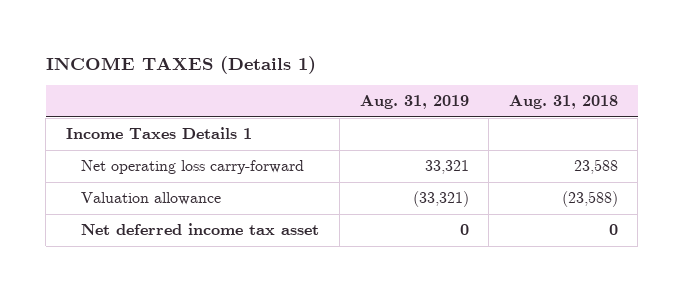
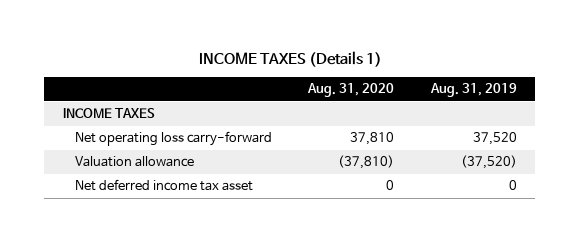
- | Aug. 31, 2019 | Aug. 31, 2018
+ | Aug. 31, 2020 | Aug. 31, 2019
- Income Taxes Details 1
- Net operating loss carry-forward | 33,321 | 23,588
- Valuation allowance | (33,321) | (23,588)
+ INCOME TAXES
+ Net operating loss carry-forward | 37,810 | 37,520
+ Valuation allowance | (37,810) | (37,520)

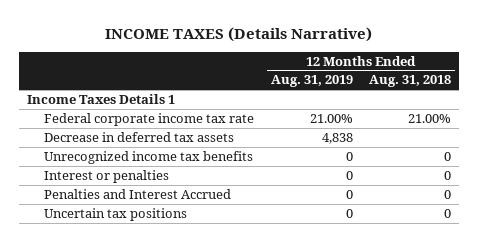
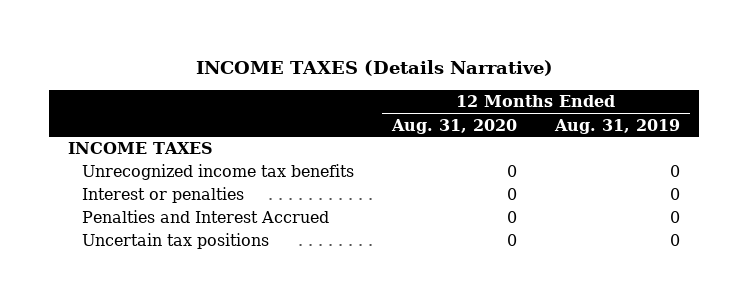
- | 12 Months Ended Aug. 31, 2019 | 12 Months Ended Aug. 31, 2018
+ | 12 Months Ended Aug. 31, 2020 | 12 Months Ended Aug. 31, 2019
- Income Taxes Details 1
- Federal corporate income tax rate | 21.00% | 21.00%
- Decrease in deferred tax assets | 4,838 |
+ INCOME TAXES

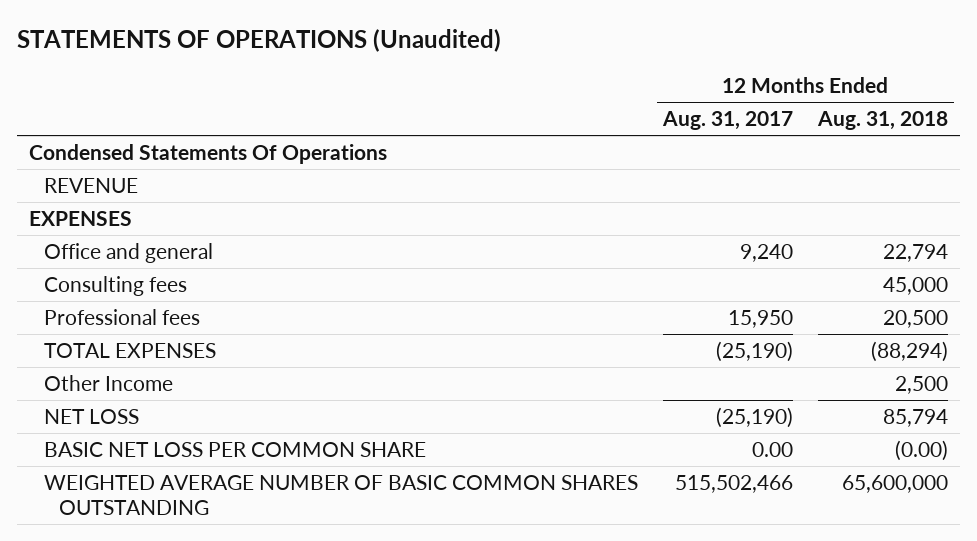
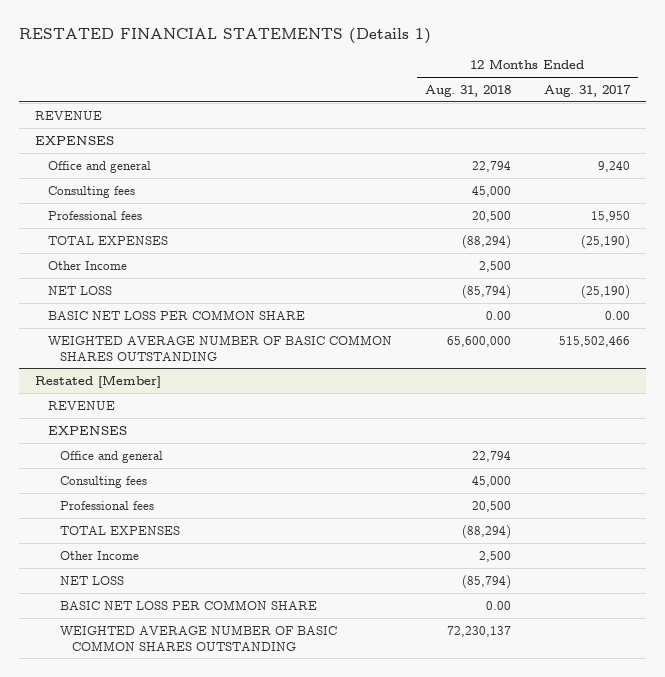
- STATEMENTS OF OPERATIONS (Unaudited)
+ RESTATED FINANCIAL STATEMENTS (Details 1)
- | 12 Months Ended Aug. 31, 2017 | 12 Months Ended Aug. 31, 2018
+ | 12 Months Ended Aug. 31, 2018 | 12 Months Ended Aug. 31, 2017
- Condensed Statements Of Operations
- NET LOSS | (25,190) | 85,794
- BASIC NET LOSS PER COMMON SHARE | 0.00 | (0.00)
+ NET LOSS | (85,794) | (25,190)
+ BASIC NET LOSS PER COMMON SHARE | 0.00 | 0.00
+ Restated [Member]
+ REVENUE
+ EXPENSES
+ Office and general | 22,794 |
+ Consulting fees | 45,000 |
+ Professional fees | 20,500 |
+ TOTAL EXPENSES | (88,294) |
+ Other Income | 2,500 |
+ NET LOSS | (85,794) |
+ BASIC NET LOSS PER COMMON SHARE | 0.00 |
+ WEIGHTED AVERAGE NUMBER OF BASIC COMMON SHARES OUTSTANDING | 72,230,137 |

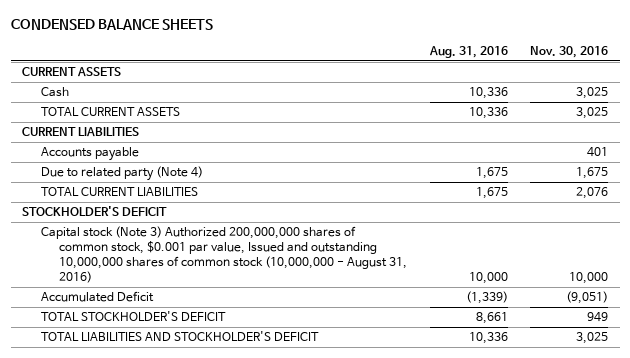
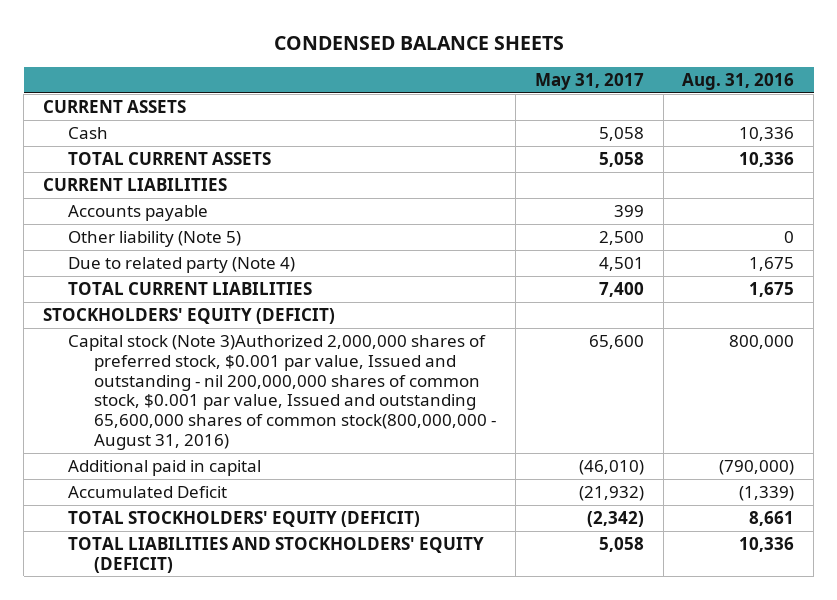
- | Aug. 31, 2016 | Nov. 30, 2016
+ | May 31, 2017 | Aug. 31, 2016
+ Other liability (Note 5) | 2,500 | 0
- STOCKHOLDER'S DEFICIT
- Capital stock (Note 3) Authorized 200,000,000 shares of common stock, $0.001 par value, Issued and outstanding 10,000,000 shares of common stock (10,000,000 - August 31, 2016) | 10,000 | 10,000
+ STOCKHOLDERS' EQUITY (DEFICIT)
+ Capital stock (Note 3)Authorized 2,000,000 shares of preferred stock, $0.001 par value, Issued and outstanding - nil 200,000,000 shares of common stock, $0.001 par value, Issued and outstanding 65,600,000 shares of common stock(800,000,000 - August 31, 2016) | 65,600 | 800,000
+ Additional paid in capital | (46,010) | (790,000)
- TOTAL STOCKHOLDER'S DEFICIT | 8,661 | 949
- TOTAL LIABILITIES AND STOCKHOLDER'S DEFICIT | 10,336 | 3,025
+ TOTAL STOCKHOLDERS' EQUITY (DEFICIT) | (2,342) | 8,661
+ TOTAL LIABILITIES AND STOCKHOLDERS' EQUITY (DEFICIT) | 5,058 | 10,336

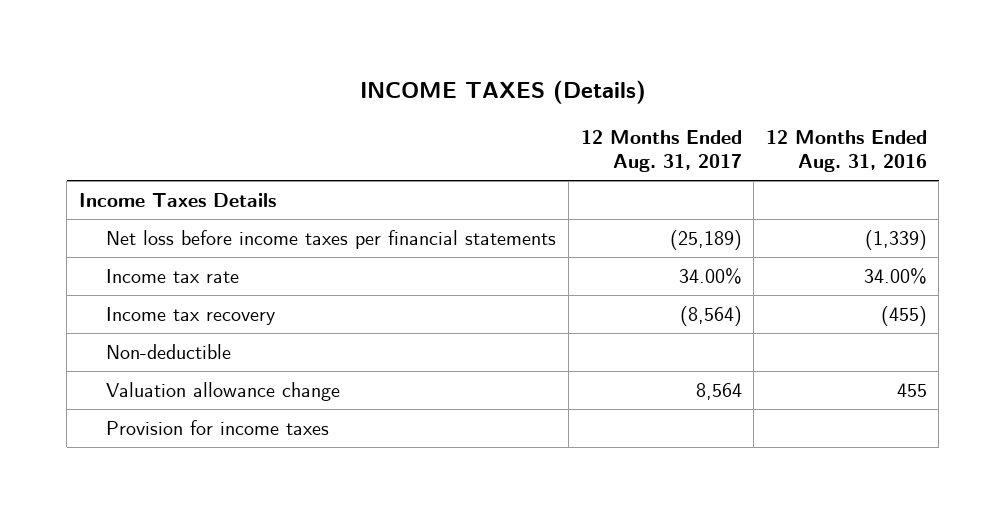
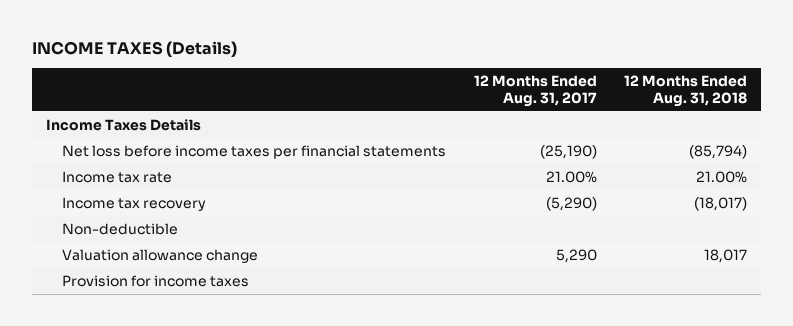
- | 12 Months Ended Aug. 31, 2017 | 12 Months Ended Aug. 31, 2016
+ | 12 Months Ended Aug. 31, 2017 | 12 Months Ended Aug. 31, 2018
- Net loss before income taxes per financial statements | (25,189) | (1,339)
- Income tax rate | 34.00% | 34.00%
- Income tax recovery | (8,564) | (455)
+ Net loss before income taxes per financial statements | (25,190) | (85,794)
+ Income tax rate | 21.00% | 21.00%
+ Income tax recovery | (5,290) | (18,017)
- Valuation allowance change | 8,564 | 455
+ Valuation allowance change | 5,290 | 18,017

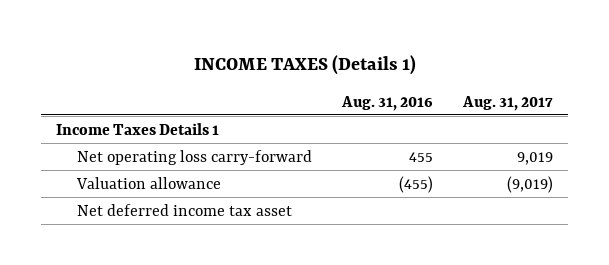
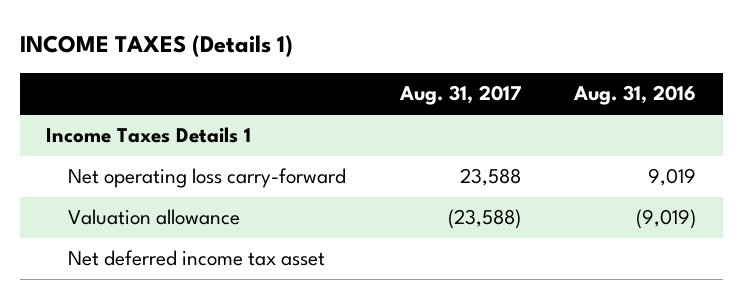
- | Aug. 31, 2016 | Aug. 31, 2017
+ | Aug. 31, 2017 | Aug. 31, 2016
- Net operating loss carry-forward | 455 | 9,019
- Valuation allowance | (455) | (9,019)
+ Net operating loss carry-forward | 23,588 | 9,019
+ Valuation allowance | (23,588) | (9,019)

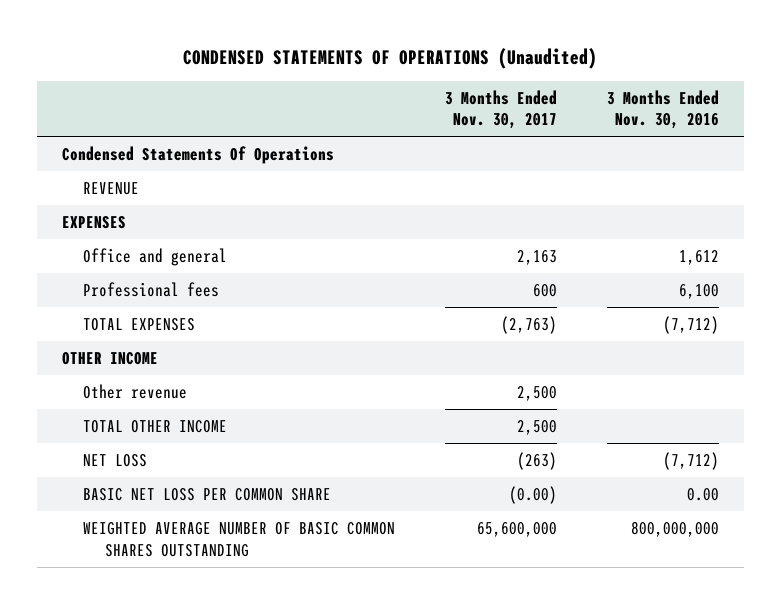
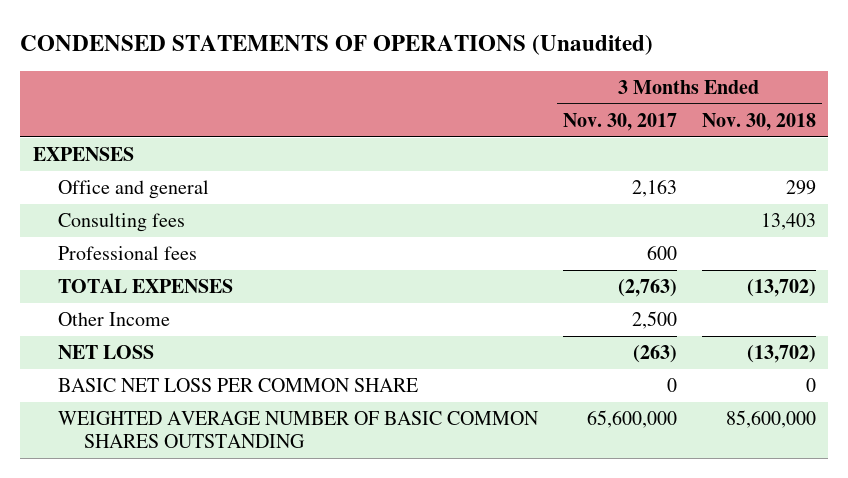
- | 3 Months Ended Nov. 30, 2017 | 3 Months Ended Nov. 30, 2016
+ | 3 Months Ended Nov. 30, 2017 | 3 Months Ended Nov. 30, 2018
- Condensed Statements Of Operations
- REVENUE
+ Consulting fees | | 13,403
- OTHER INCOME
- Other revenue | 2,500 |
- TOTAL OTHER INCOME | 2,500 |
+ Other Income | 2,500 |
- BASIC NET LOSS PER COMMON SHARE | (0.00) | 0.00
+ BASIC NET LOSS PER COMMON SHARE | 0 | 0

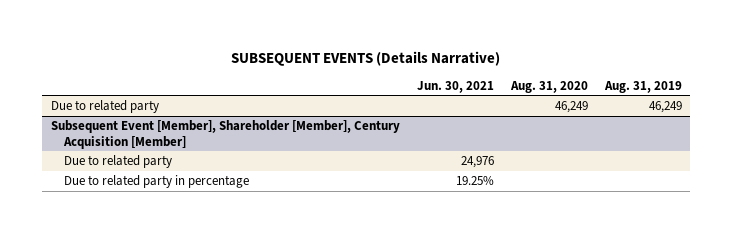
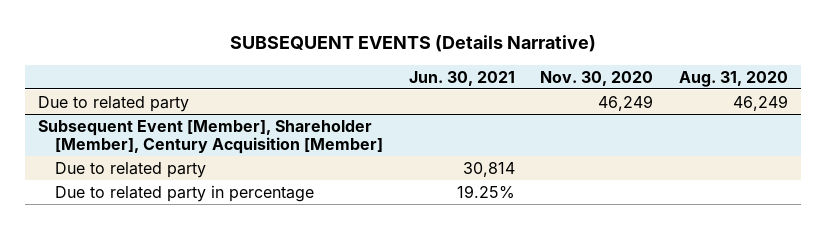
- | Jun. 30, 2021 | Aug. 31, 2020 | Aug. 31, 2019
+ | Jun. 30, 2021 | Nov. 30, 2020 | Aug. 31, 2020
@ Subsequent Event [Member], Shareholder [Member], Century Acquisition [Member]
- Due to related party | 24,976 | |
+ Due to related party | 30,814 | |

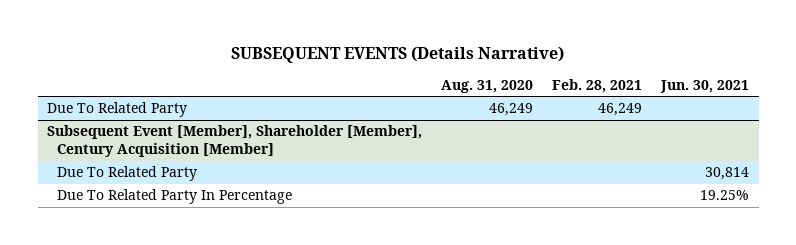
- | Jun. 30, 2021 | Nov. 30, 2020 | Aug. 31, 2020
+ | Aug. 31, 2020 | Feb. 28, 2021 | Jun. 30, 2021
- Due to related party | | 46,249 | 46,249
+ Due To Related Party | 46,249 | 46,249 |
@ Subsequent Event [Member], Shareholder [Member], Century Acquisition [Member]
- Due to related party | 30,814 | |
- Due to related party in percentage | 19.25% | |
+ Due To Related Party | | | 30,814
+ Due To Related Party In Percentage | | | 19.25%

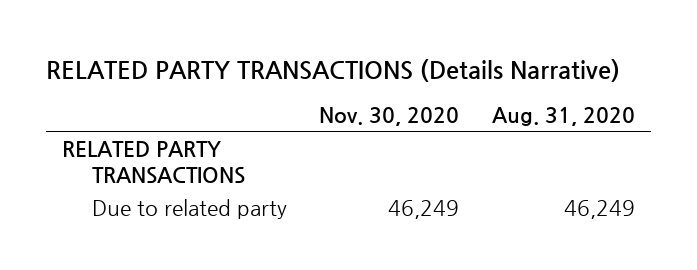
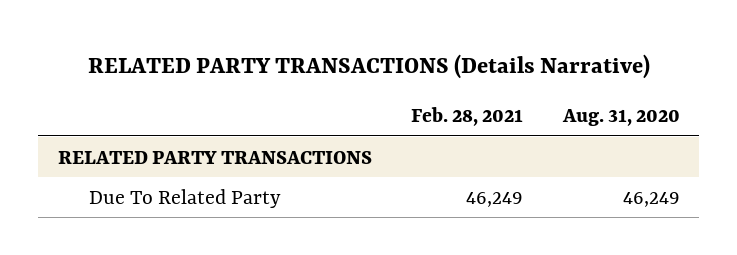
- | Nov. 30, 2020 | Aug. 31, 2020
+ | Feb. 28, 2021 | Aug. 31, 2020
- Due to related party | 46,249 | 46,249
+ Due To Related Party | 46,249 | 46,249

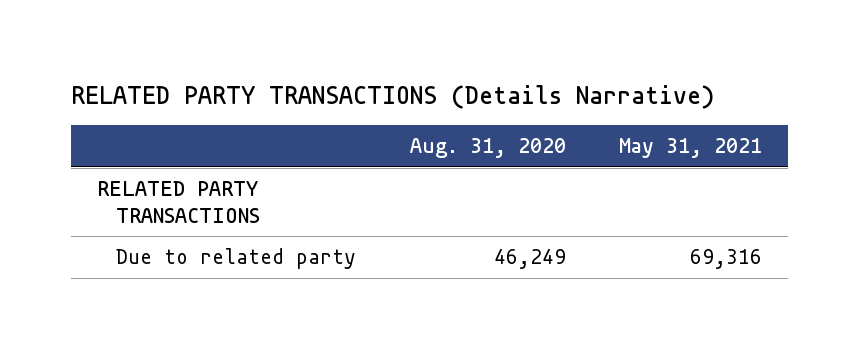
- | Feb. 28, 2021 | Aug. 31, 2020
+ | Aug. 31, 2020 | May 31, 2021
- Due To Related Party | 46,249 | 46,249
+ Due to related party | 46,249 | 69,316

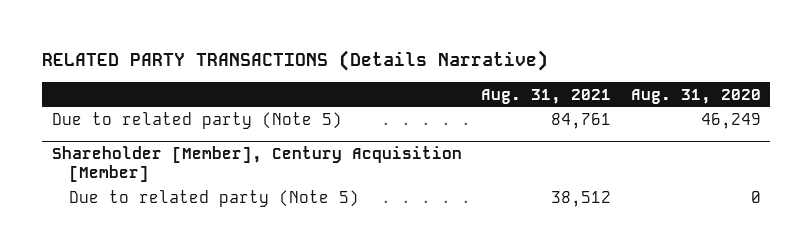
- | Aug. 31, 2020 | May 31, 2021
+ | Aug. 31, 2021 | Aug. 31, 2020
- RELATED PARTY TRANSACTIONS
- Due to related party | 46,249 | 69,316
+ Due to related party (Note 5) | 84,761 | 46,249
+ Shareholder [Member], Century Acquisition [Member]
+ Due to related party (Note 5) | 38,512 | 0

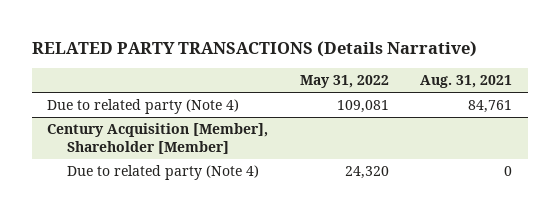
- | Aug. 31, 2021 | Aug. 31, 2020
+ | May 31, 2022 | Aug. 31, 2021
- Due to related party (Note 5) | 84,761 | 46,249
- Shareholder [Member], Century Acquisition [Member]
- Due to related party (Note 5) | 38,512 | 0
+ Due to related party (Note 4) | 109,081 | 84,761
+ Century Acquisition [Member], Shareholder [Member]
+ Due to related party (Note 4) | 24,320 | 0

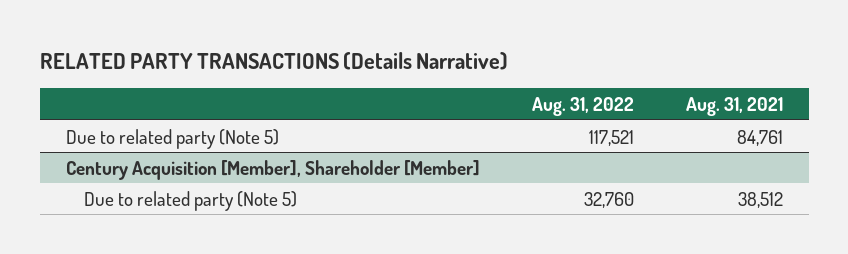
- | May 31, 2022 | Aug. 31, 2021
+ | Aug. 31, 2022 | Aug. 31, 2021
- Due to related party (Note 4) | 109,081 | 84,761
+ Due to related party (Note 5) | 117,521 | 84,761
@ Century Acquisition [Member], Shareholder [Member]
- Due to related party (Note 4) | 24,320 | 0
+ Due to related party (Note 5) | 32,760 | 38,512

